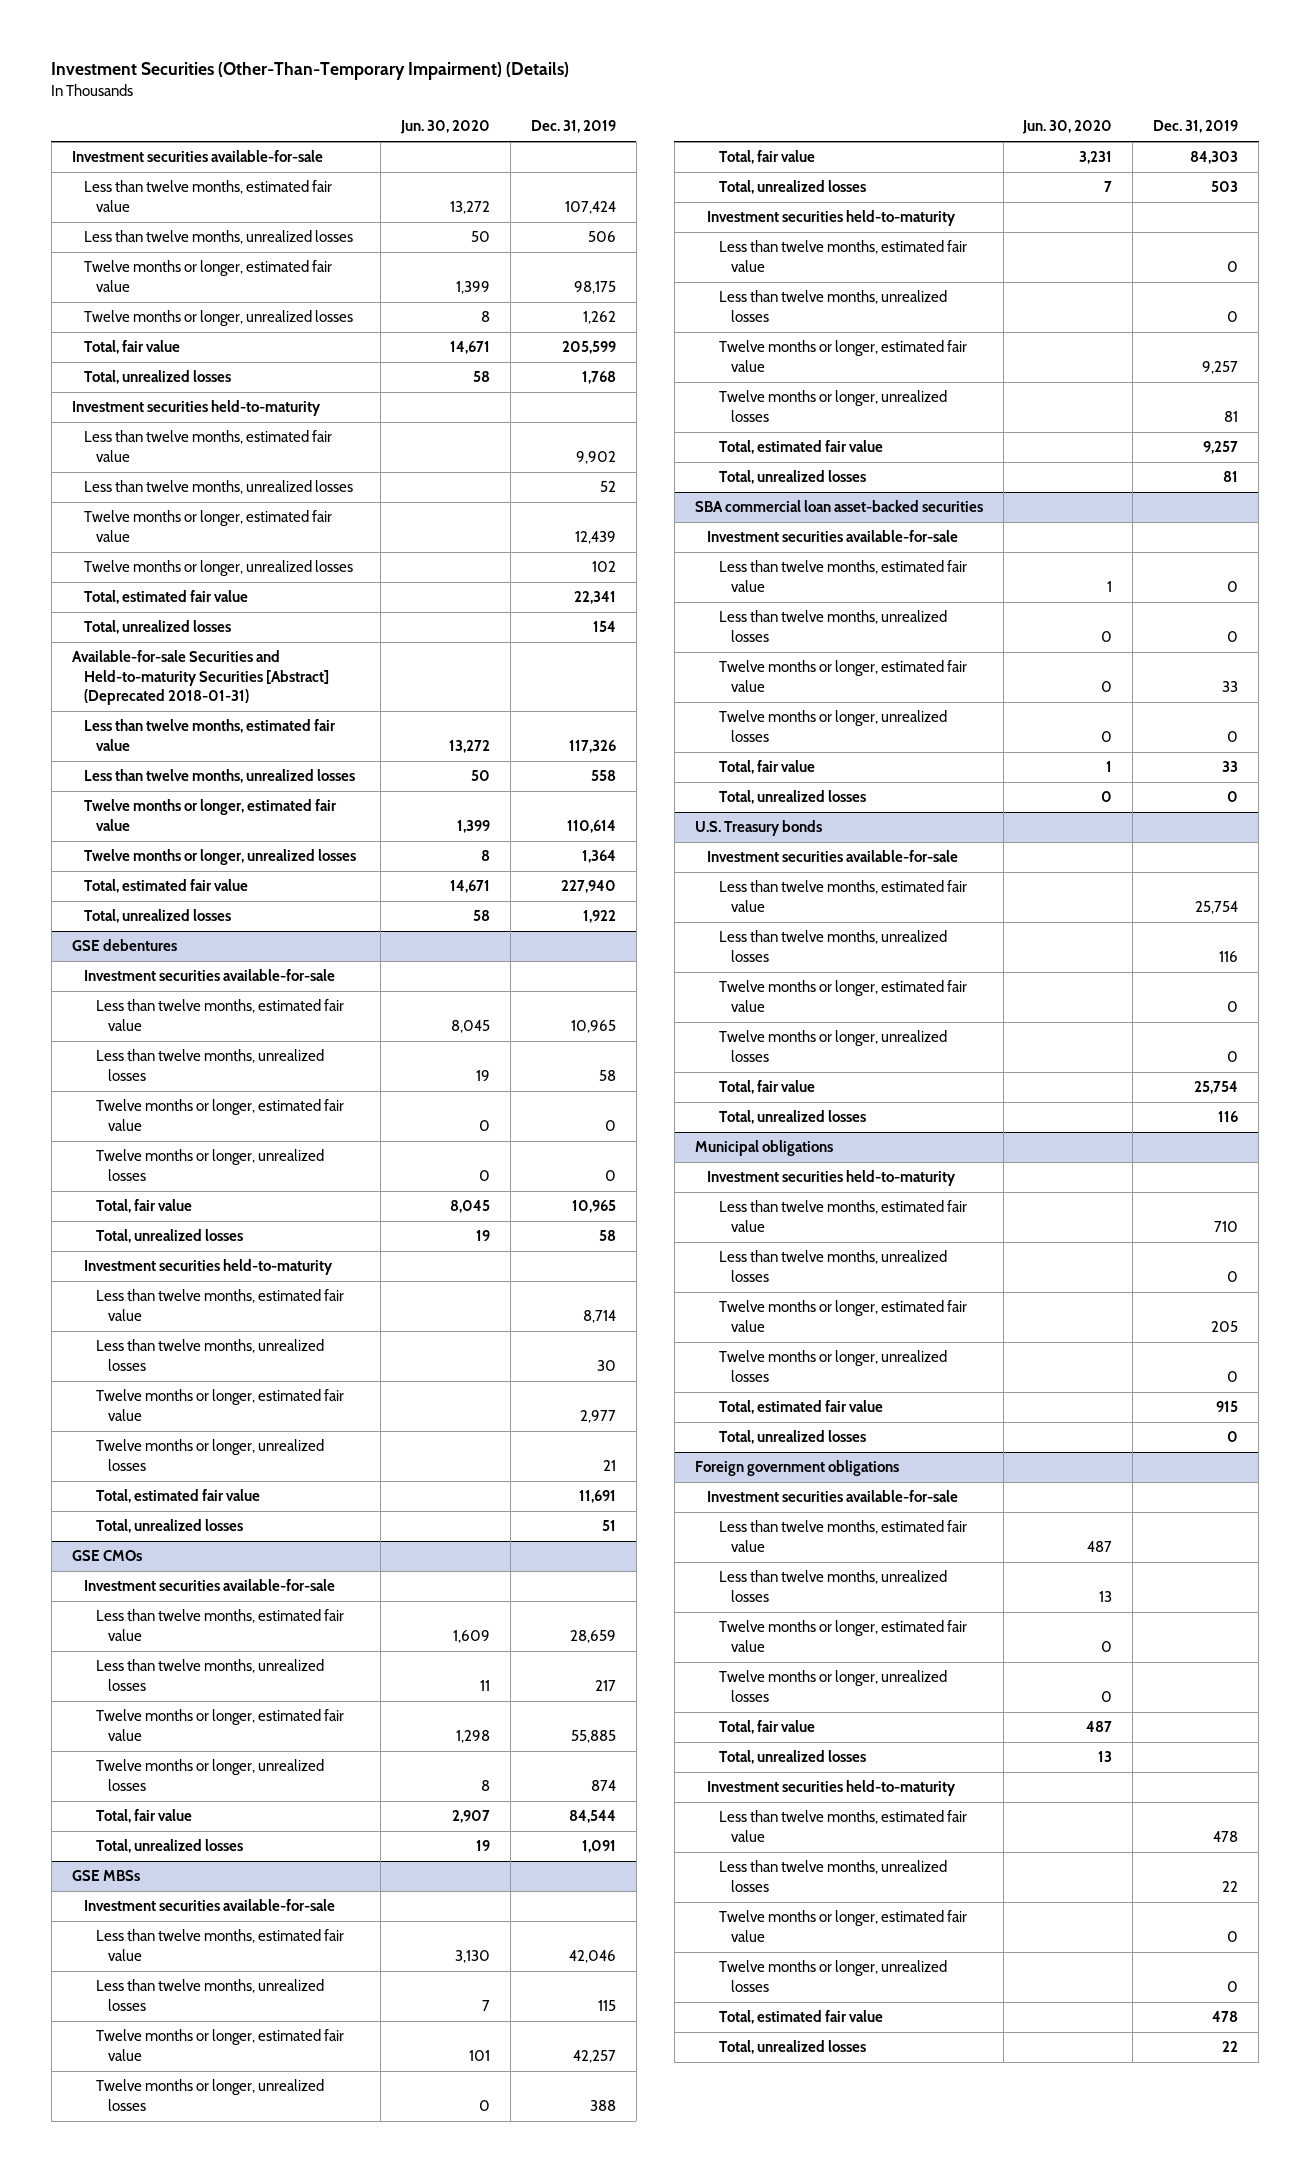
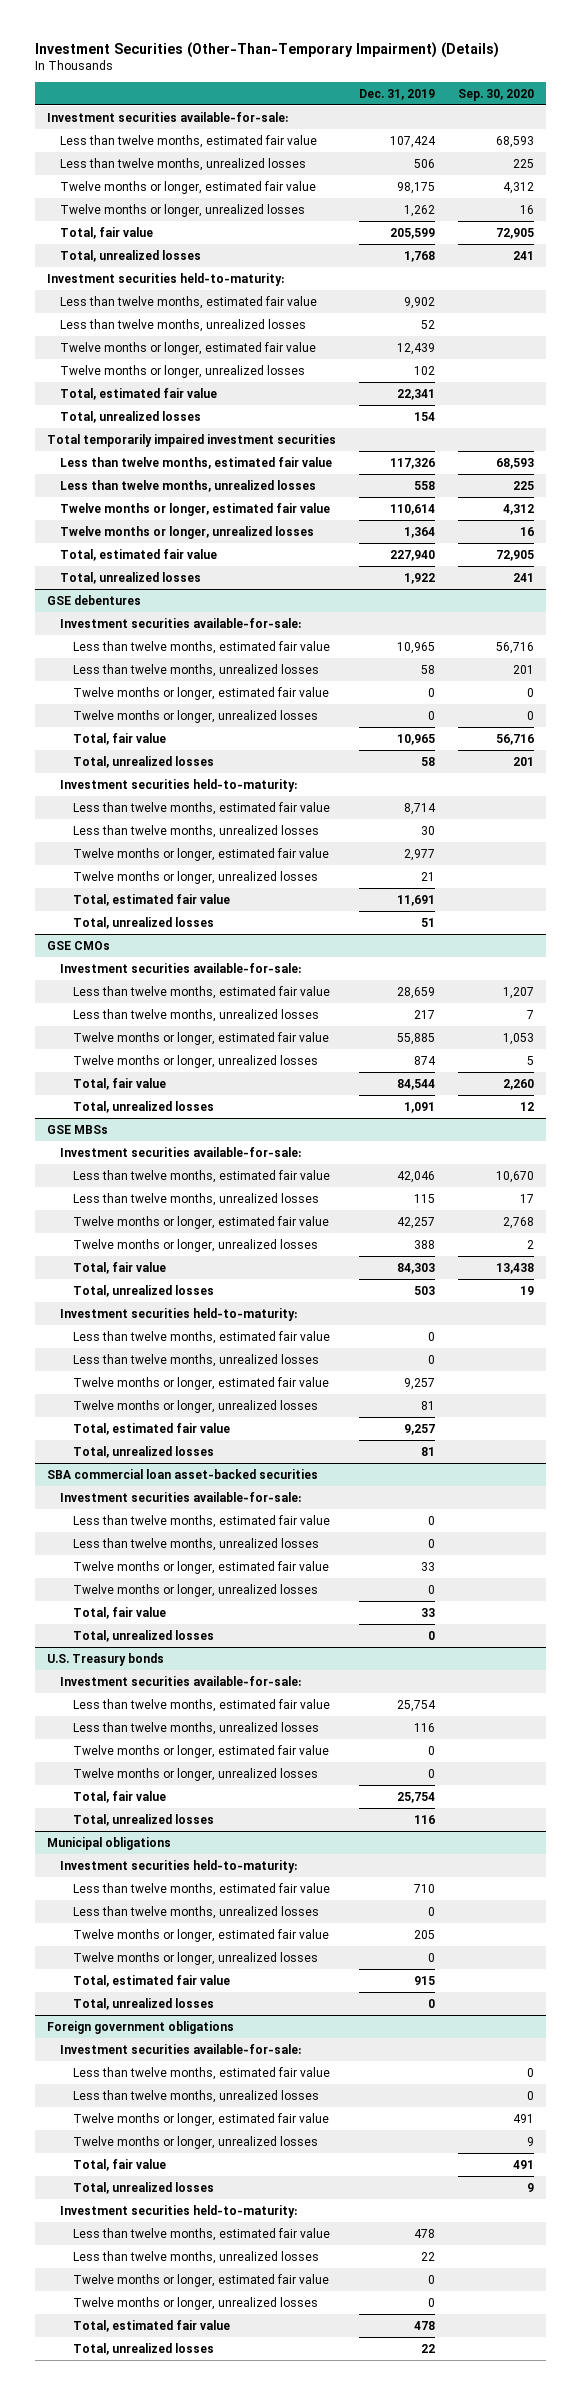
- | Jun. 30, 2020 | Dec. 31, 2019
+ | Dec. 31, 2019 | Sep. 30, 2020
- Investment securities available-for-sale
+ Investment securities available-for-sale:
- Investment securities held-to-maturity
+ Investment securities held-to-maturity:
- Available-for-sale Securities and Held-to-maturity Securities [Abstract] (Deprecated 2018-01-31)
+ Total temporarily impaired investment securities
@ GSE debentures
- Investment securities available-for-sale
+ Investment securities available-for-sale:
- Investment securities held-to-maturity
+ Investment securities held-to-maturity:
@ GSE CMOs
- Investment securities available-for-sale
+ Investment securities available-for-sale:
@ GSE MBSs
- Investment securities available-for-sale
+ Investment securities available-for-sale:
- Investment securities held-to-maturity
+ Investment securities held-to-maturity:
@ SBA commercial loan asset-backed securities
- Investment securities available-for-sale
+ Investment securities available-for-sale:
@ U.S. Treasury bonds
- Investment securities available-for-sale
+ Investment securities available-for-sale:
@ Municipal obligations
- Investment securities held-to-maturity
+ Investment securities held-to-maturity:
@ Foreign government obligations
- Investment securities available-for-sale
+ Investment securities available-for-sale:
- Investment securities held-to-maturity
+ Investment securities held-to-maturity:

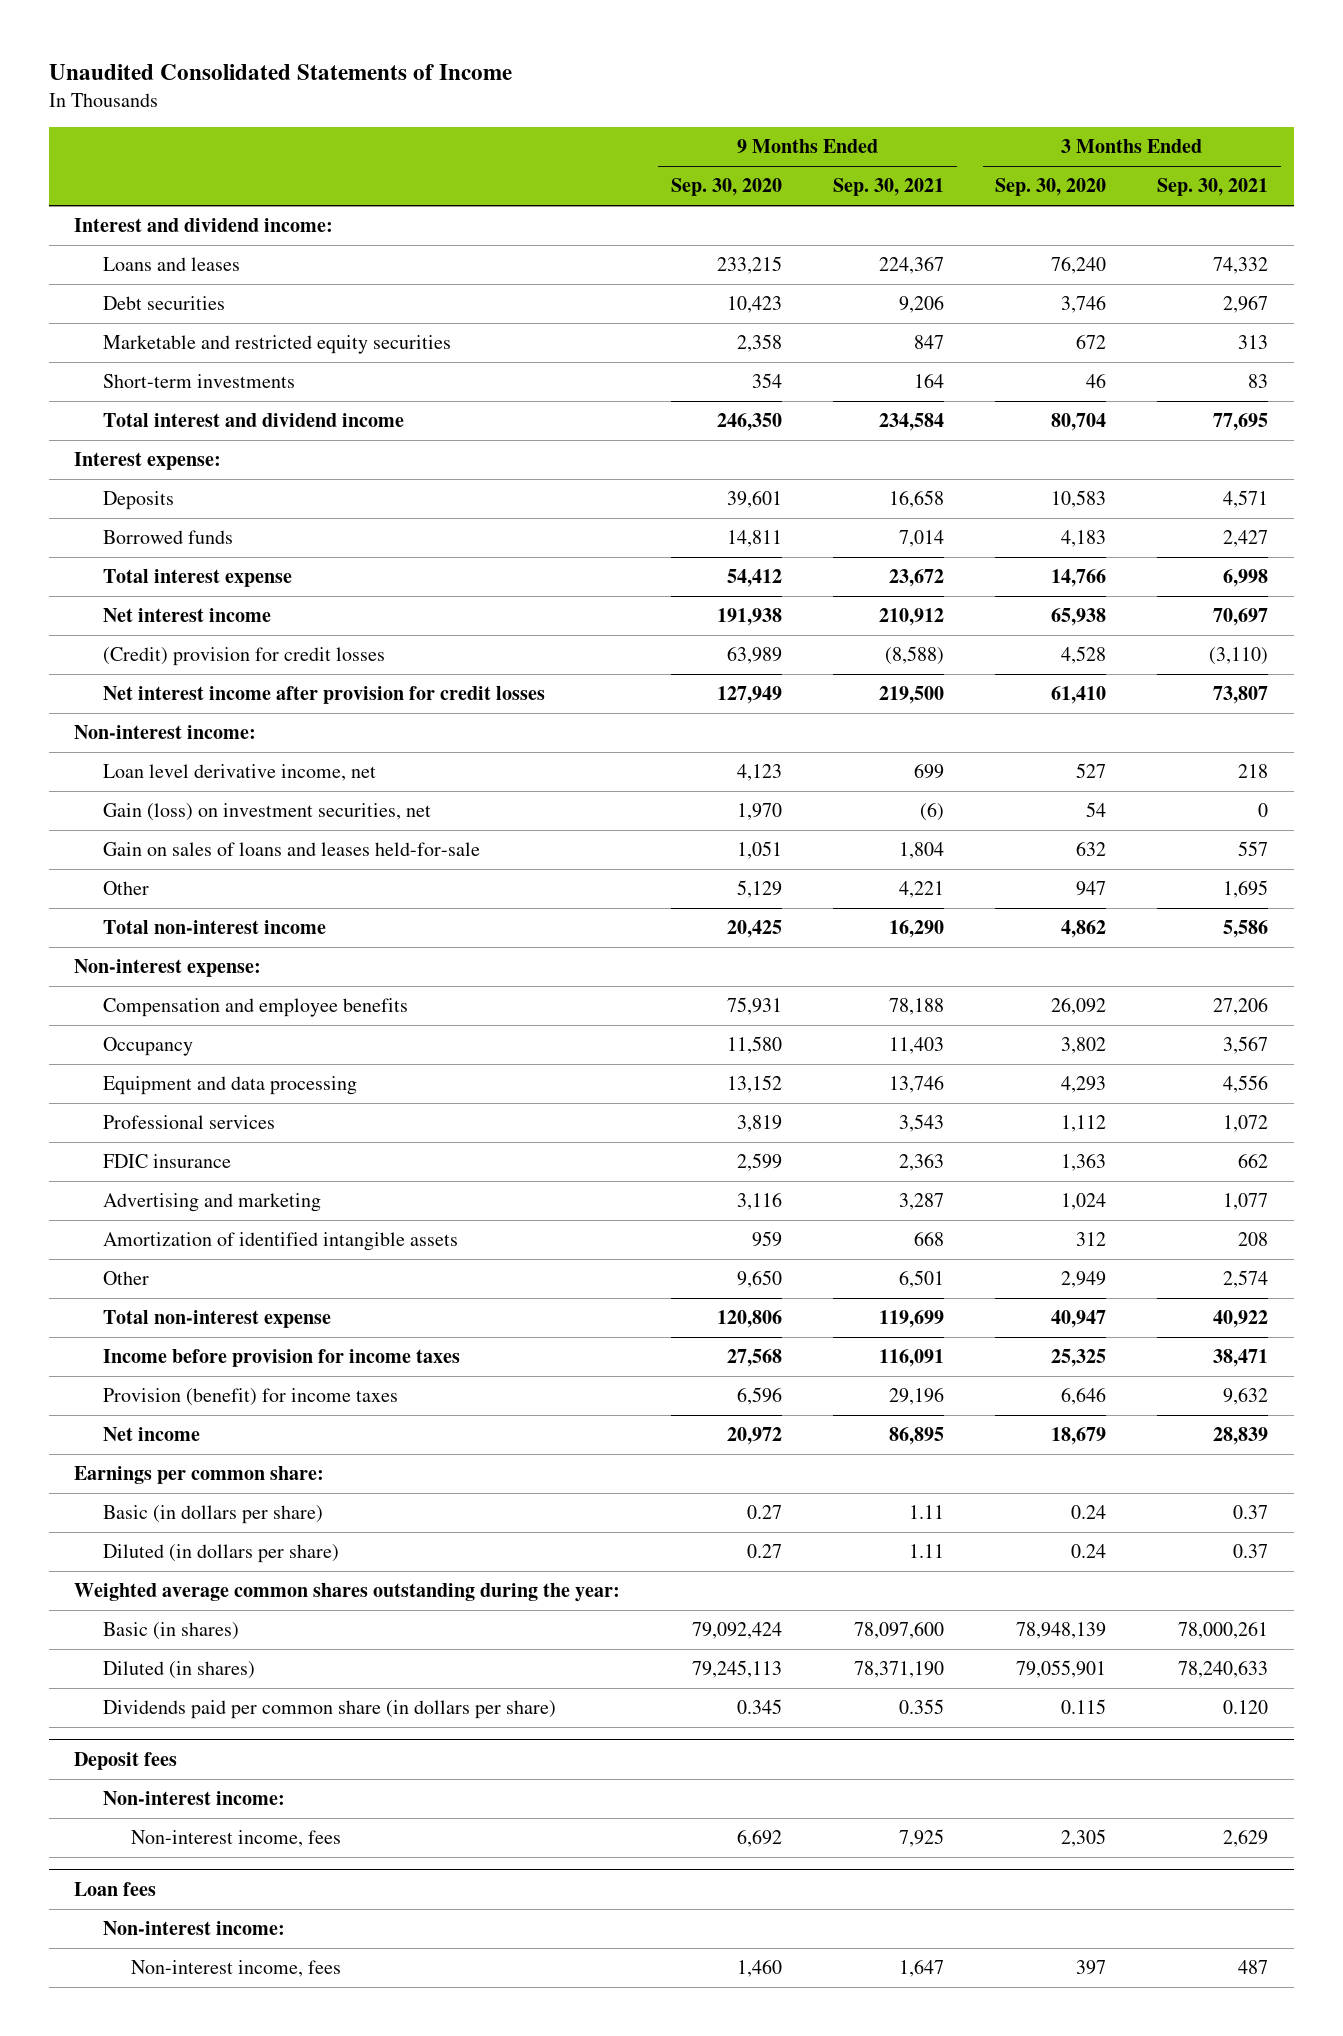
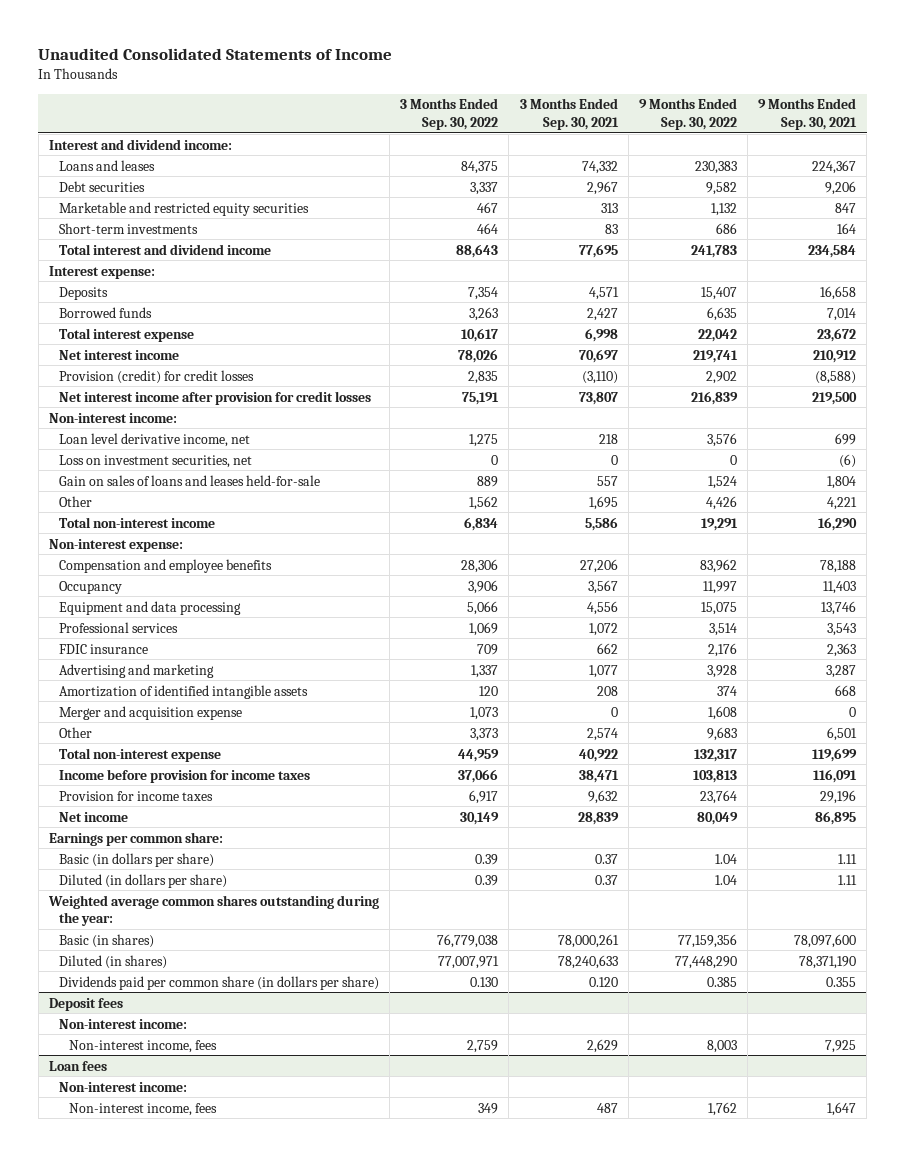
- | 9 Months Ended Sep. 30, 2020 | 9 Months Ended Sep. 30, 2021 | 3 Months Ended Sep. 30, 2020 | 3 Months Ended Sep. 30, 2021
+ | 3 Months Ended Sep. 30, 2022 | 3 Months Ended Sep. 30, 2021 | 9 Months Ended Sep. 30, 2022 | 9 Months Ended Sep. 30, 2021
- (Credit) provision for credit losses | 63,989 | (8,588) | 4,528 | (3,110)
+ Provision (credit) for credit losses | 2,835 | (3,110) | 2,902 | (8,588)
- Gain (loss) on investment securities, net | 1,970 | (6) | 54 | 0
+ Loss on investment securities, net | 0 | 0 | 0 | (6)
+ Merger and acquisition expense | 1,073 | 0 | 1,608 | 0
- Provision (benefit) for income taxes | 6,596 | 29,196 | 6,646 | 9,632
+ Provision for income taxes | 6,917 | 9,632 | 23,764 | 29,196

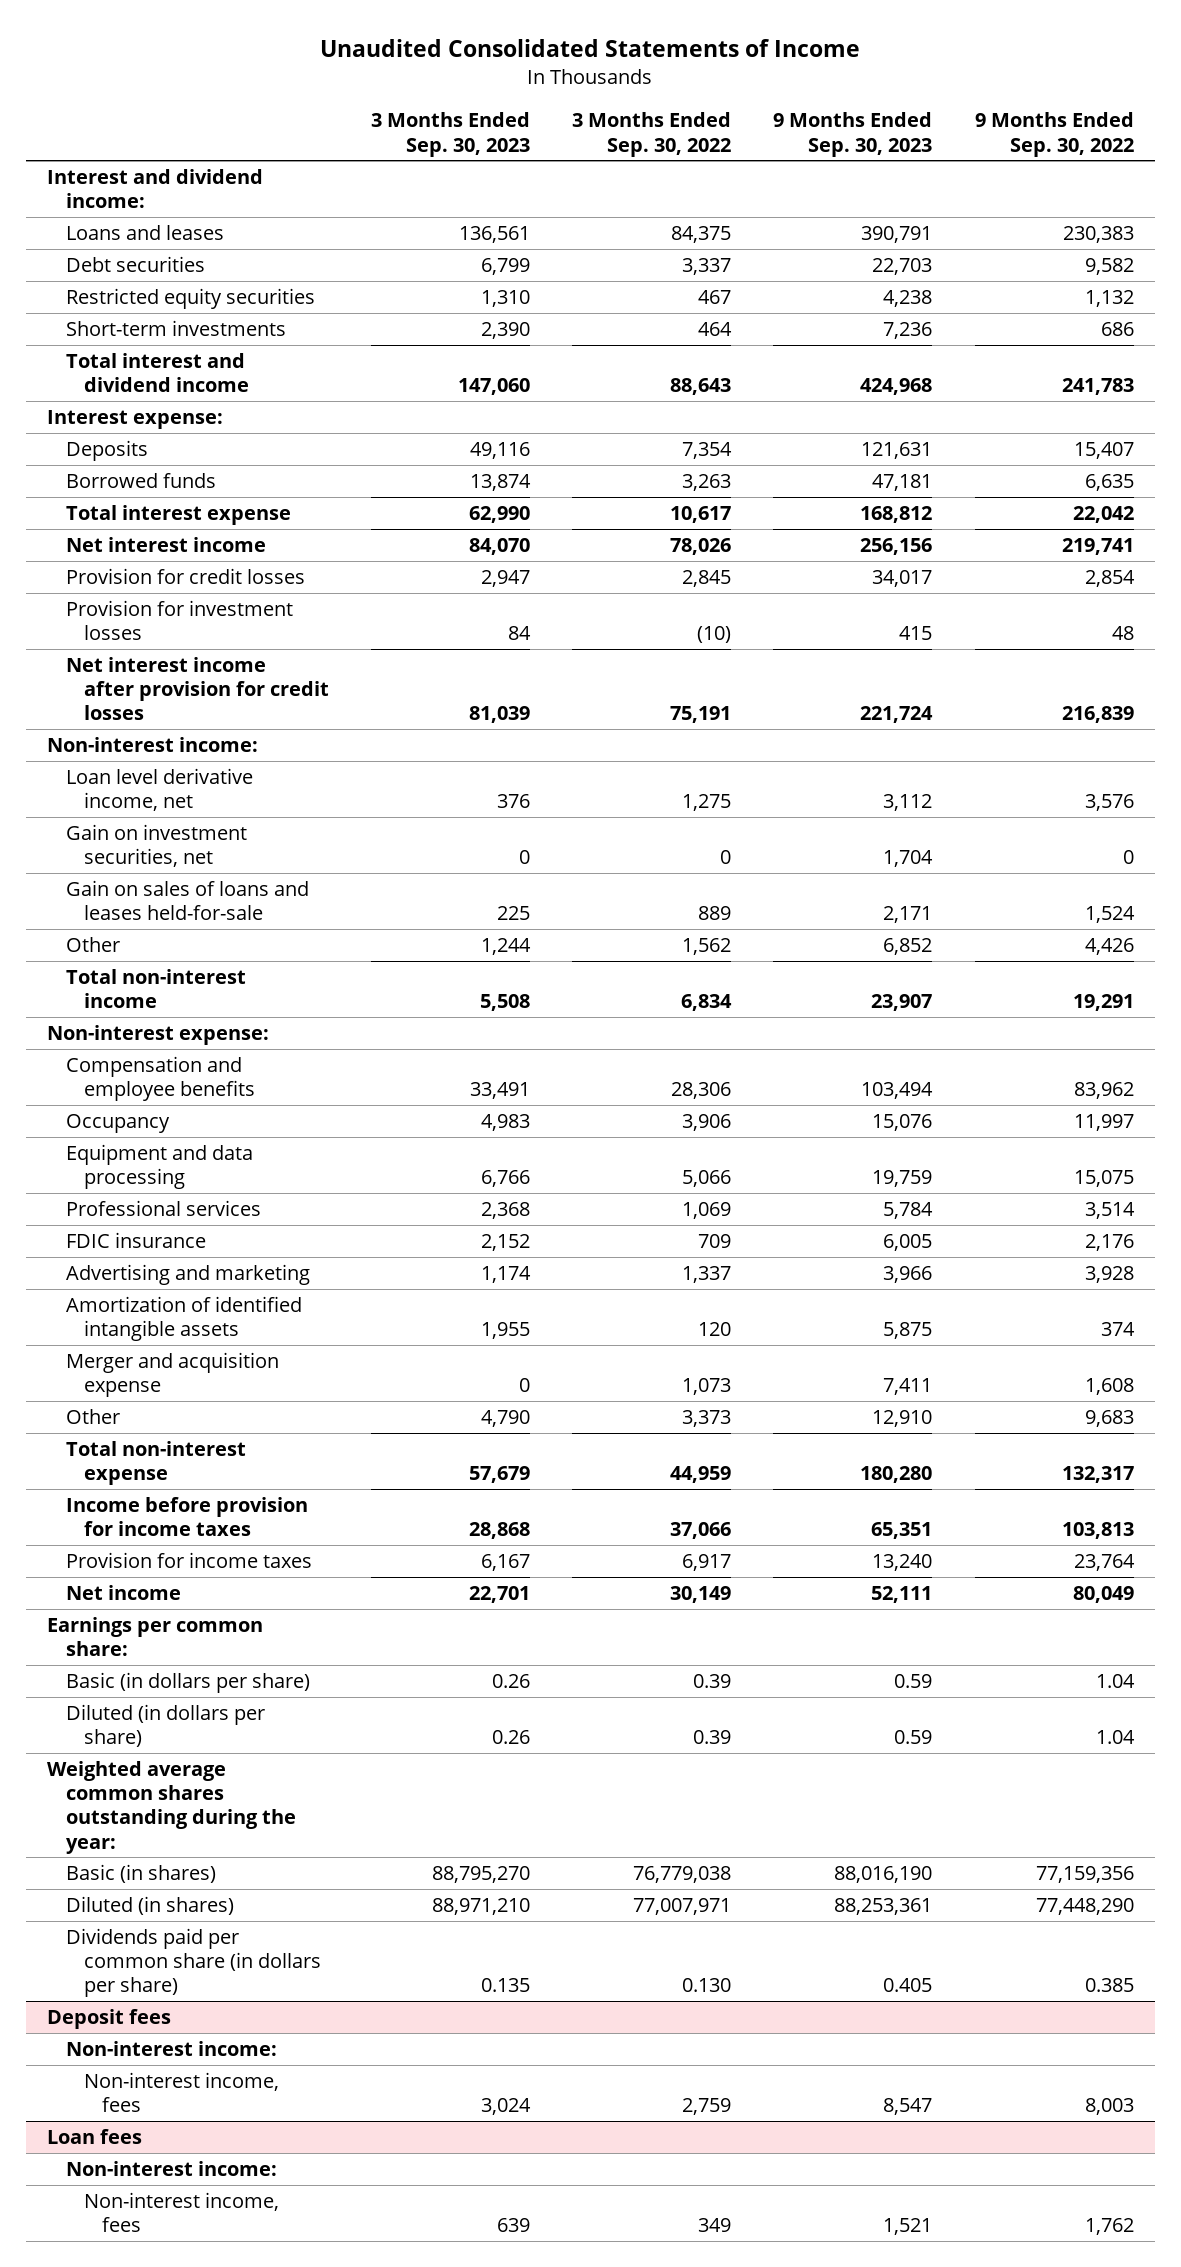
- | 3 Months Ended Sep. 30, 2022 | 3 Months Ended Sep. 30, 2021 | 9 Months Ended Sep. 30, 2022 | 9 Months Ended Sep. 30, 2021
+ | 3 Months Ended Sep. 30, 2023 | 3 Months Ended Sep. 30, 2022 | 9 Months Ended Sep. 30, 2023 | 9 Months Ended Sep. 30, 2022
- Marketable and restricted equity securities | 467 | 313 | 1,132 | 847
+ Restricted equity securities | 1,310 | 467 | 4,238 | 1,132
- Provision (credit) for credit losses | 2,835 | (3,110) | 2,902 | (8,588)
+ Provision for credit losses | 2,947 | 2,845 | 34,017 | 2,854
+ Provision for investment losses | 84 | (10) | 415 | 48
- Loss on investment securities, net | 0 | 0 | 0 | (6)
+ Gain on investment securities, net | 0 | 0 | 1,704 | 0

